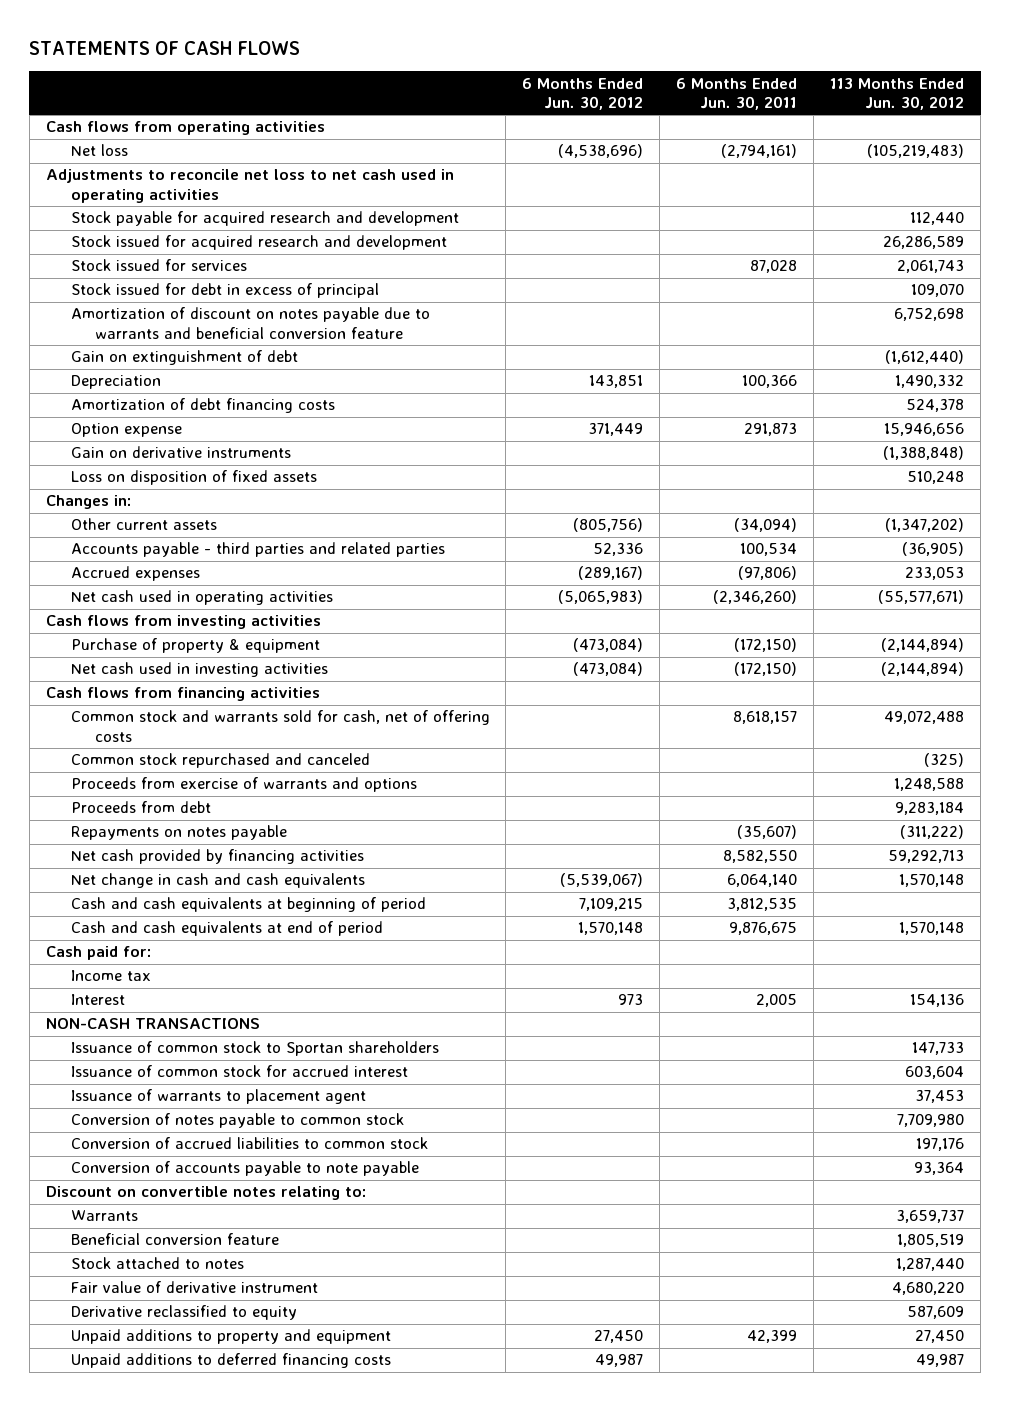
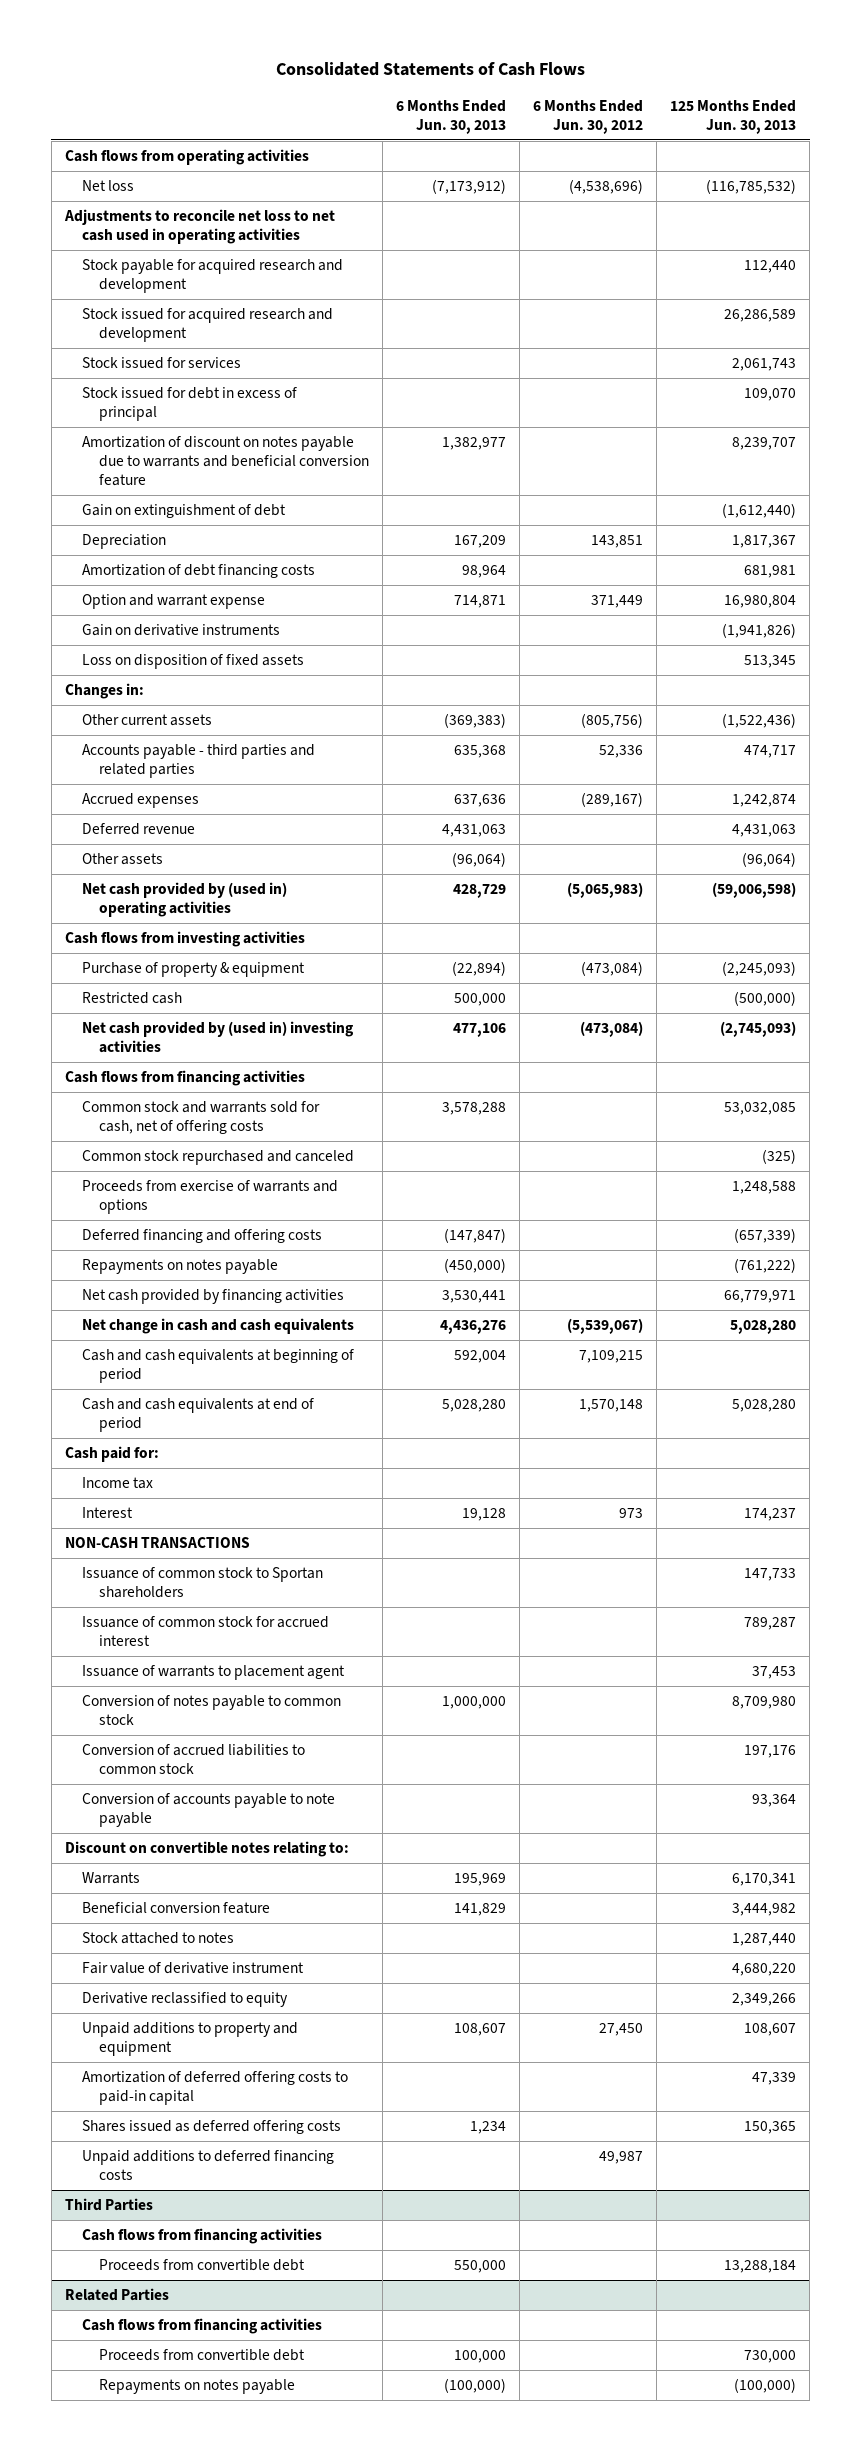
- STATEMENTS OF CASH FLOWS
+ Consolidated Statements of Cash Flows
- | 6 Months Ended Jun. 30, 2012 | 6 Months Ended Jun. 30, 2011 | 113 Months Ended Jun. 30, 2012
+ | 6 Months Ended Jun. 30, 2013 | 6 Months Ended Jun. 30, 2012 | 125 Months Ended Jun. 30, 2013
- Option expense | 371,449 | 291,873 | 15,946,656
+ Option and warrant expense | 714,871 | 371,449 | 16,980,804
- Net cash used in operating activities | (5,065,983) | (2,346,260) | (55,577,671)
+ Deferred revenue | 4,431,063 | | 4,431,063
+ Other assets | (96,064) | | (96,064)
+ Net cash provided by (used in) operating activities | 428,729 | (5,065,983) | (59,006,598)
- Net cash used in investing activities | (473,084) | (172,150) | (2,144,894)
+ Restricted cash | 500,000 | | (500,000)
+ Net cash provided by (used in) investing activities | 477,106 | (473,084) | (2,745,093)
- Proceeds from debt | | | 9,283,184
+ Deferred financing and offering costs | (147,847) | | (657,339)
+ Amortization of deferred offering costs to paid-in capital | | | 47,339
+ Shares issued as deferred offering costs | 1,234 | | 150,365
+ Third Parties
+ Cash flows from financing activities
+ Proceeds from convertible debt | 550,000 | | 13,288,184
+ Related Parties
+ Cash flows from financing activities
+ Proceeds from convertible debt | 100,000 | | 730,000
+ Repayments on notes payable | (100,000) | | (100,000)

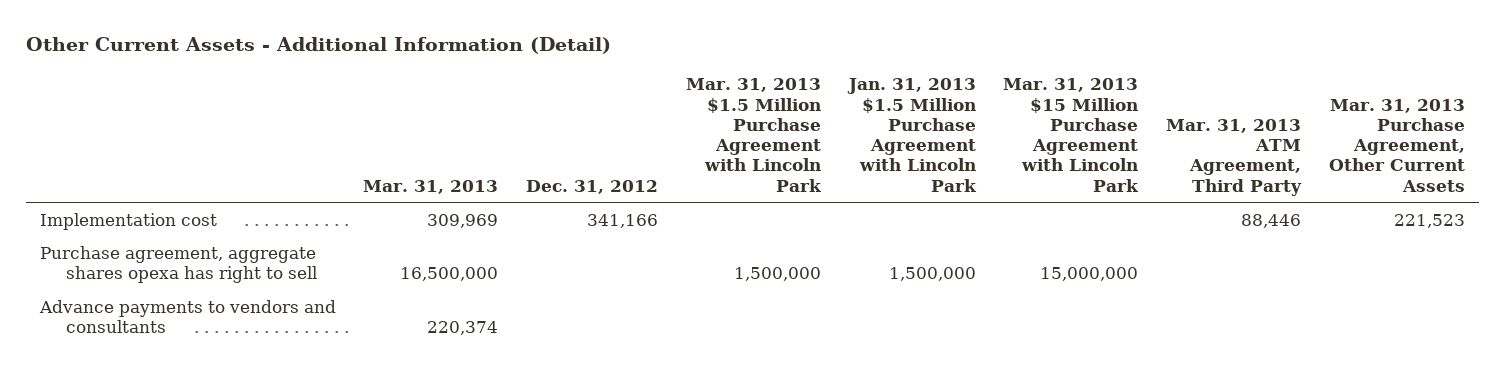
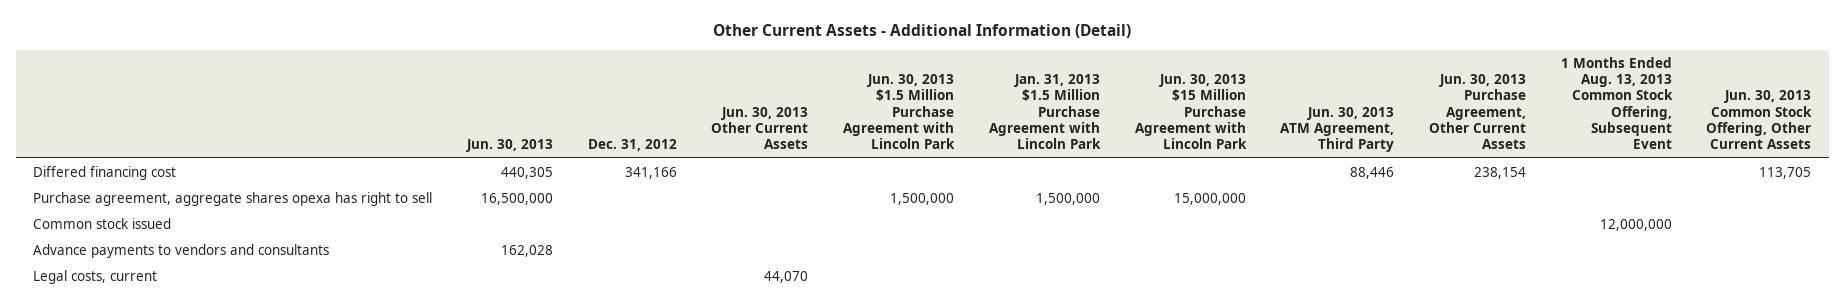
- | Mar. 31, 2013 | Dec. 31, 2012 | Mar. 31, 2013 $1.5 Million Purchase Agreement with Lincoln Park | Jan. 31, 2013 $1.5 Million Purchase Agreement with Lincoln Park | Mar. 31, 2013 $15 Million Purchase Agreement with Lincoln Park | Mar. 31, 2013 ATM Agreement, Third Party | Mar. 31, 2013 Purchase Agreement, Other Current Assets
+ | Jun. 30, 2013 | Dec. 31, 2012 | Jun. 30, 2013 Other Current Assets | Jun. 30, 2013 $1.5 Million Purchase Agreement with Lincoln Park | Jan. 31, 2013 $1.5 Million Purchase Agreement with Lincoln Park | Jun. 30, 2013 $15 Million Purchase Agreement with Lincoln Park | Jun. 30, 2013 ATM Agreement, Third Party | Jun. 30, 2013 Purchase Agreement, Other Current Assets | 1 Months Ended Aug. 13, 2013 Common Stock Offering, Subsequent Event | Jun. 30, 2013 Common Stock Offering, Other Current Assets
- Implementation cost | 309,969 | 341,166 | | | | 88,446 | 221,523
+ Differed financing cost | 440,305 | 341,166 | | | | | 88,446 | 238,154 | | 113,705
+ Common stock issued | | | | | | | | | 12,000,000 |
+ Legal costs, current | | | 44,070 | | | | | | |

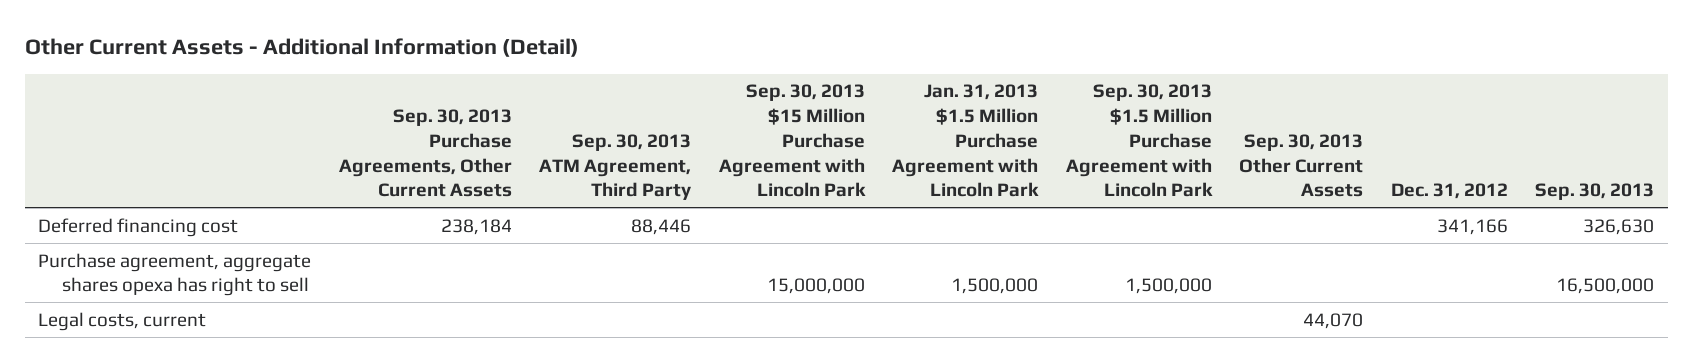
- | Jun. 30, 2013 | Dec. 31, 2012 | Jun. 30, 2013 Other Current Assets | Jun. 30, 2013 $1.5 Million Purchase Agreement with Lincoln Park | Jan. 31, 2013 $1.5 Million Purchase Agreement with Lincoln Park | Jun. 30, 2013 $15 Million Purchase Agreement with Lincoln Park | Jun. 30, 2013 ATM Agreement, Third Party | Jun. 30, 2013 Purchase Agreement, Other Current Assets | 1 Months Ended Aug. 13, 2013 Common Stock Offering, Subsequent Event | Jun. 30, 2013 Common Stock Offering, Other Current Assets
+ | Sep. 30, 2013 Purchase Agreements, Other Current Assets | Sep. 30, 2013 ATM Agreement, Third Party | Sep. 30, 2013 $15 Million Purchase Agreement with Lincoln Park | Jan. 31, 2013 $1.5 Million Purchase Agreement with Lincoln Park | Sep. 30, 2013 $1.5 Million Purchase Agreement with Lincoln Park | Sep. 30, 2013 Other Current Assets | Dec. 31, 2012 | Sep. 30, 2013
- Differed financing cost | 440,305 | 341,166 | | | | | 88,446 | 238,154 | | 113,705
+ Deferred financing cost | 238,184 | 88,446 | | | | | 341,166 | 326,630
- Common stock issued | | | | | | | | | 12,000,000 |
- Advance payments to vendors and consultants | 162,028 | | | | | | | | |

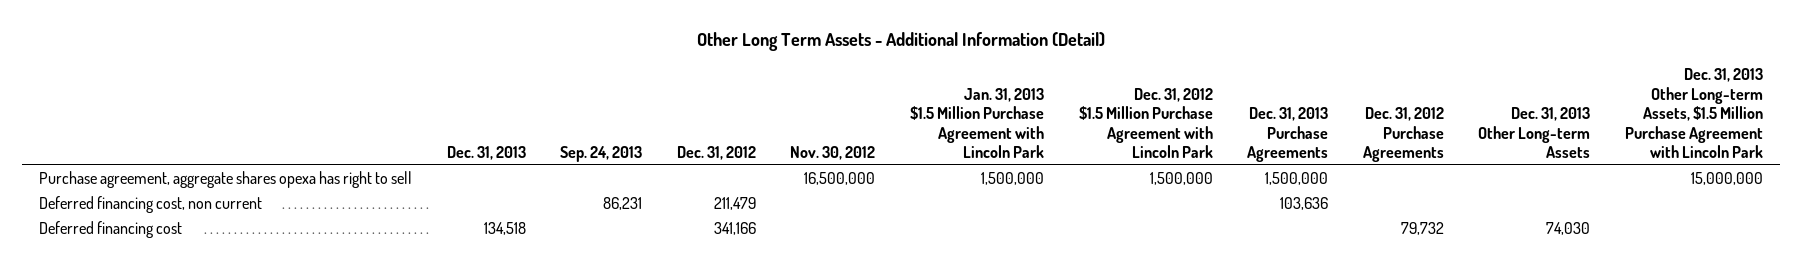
- Other Current Assets - Additional Information (Detail)
+ Other Long Term Assets - Additional Information (Detail)
- | Sep. 30, 2013 Purchase Agreements, Other Current Assets | Sep. 30, 2013 ATM Agreement, Third Party | Sep. 30, 2013 $15 Million Purchase Agreement with Lincoln Park | Jan. 31, 2013 $1.5 Million Purchase Agreement with Lincoln Park | Sep. 30, 2013 $1.5 Million Purchase Agreement with Lincoln Park | Sep. 30, 2013 Other Current Assets | Dec. 31, 2012 | Sep. 30, 2013
+ | Dec. 31, 2013 | Sep. 24, 2013 | Dec. 31, 2012 | Nov. 30, 2012 | Jan. 31, 2013 $1.5 Million Purchase Agreement with Lincoln Park | Dec. 31, 2012 $1.5 Million Purchase Agreement with Lincoln Park | Dec. 31, 2013 Purchase Agreements | Dec. 31, 2012 Purchase Agreements | Dec. 31, 2013 Other Long-term Assets | Dec. 31, 2013 Other Long-term Assets, $1.5 Million Purchase Agreement with Lincoln Park
- Legal costs, current | | | | | | 44,070 | |
+ Deferred financing cost, non current | | 86,231 | 211,479 | | | | 103,636 | | |
moved down: Deferred financing cost | 134,518 | | 341,166 | | | | | 79,732 | 74,030 |

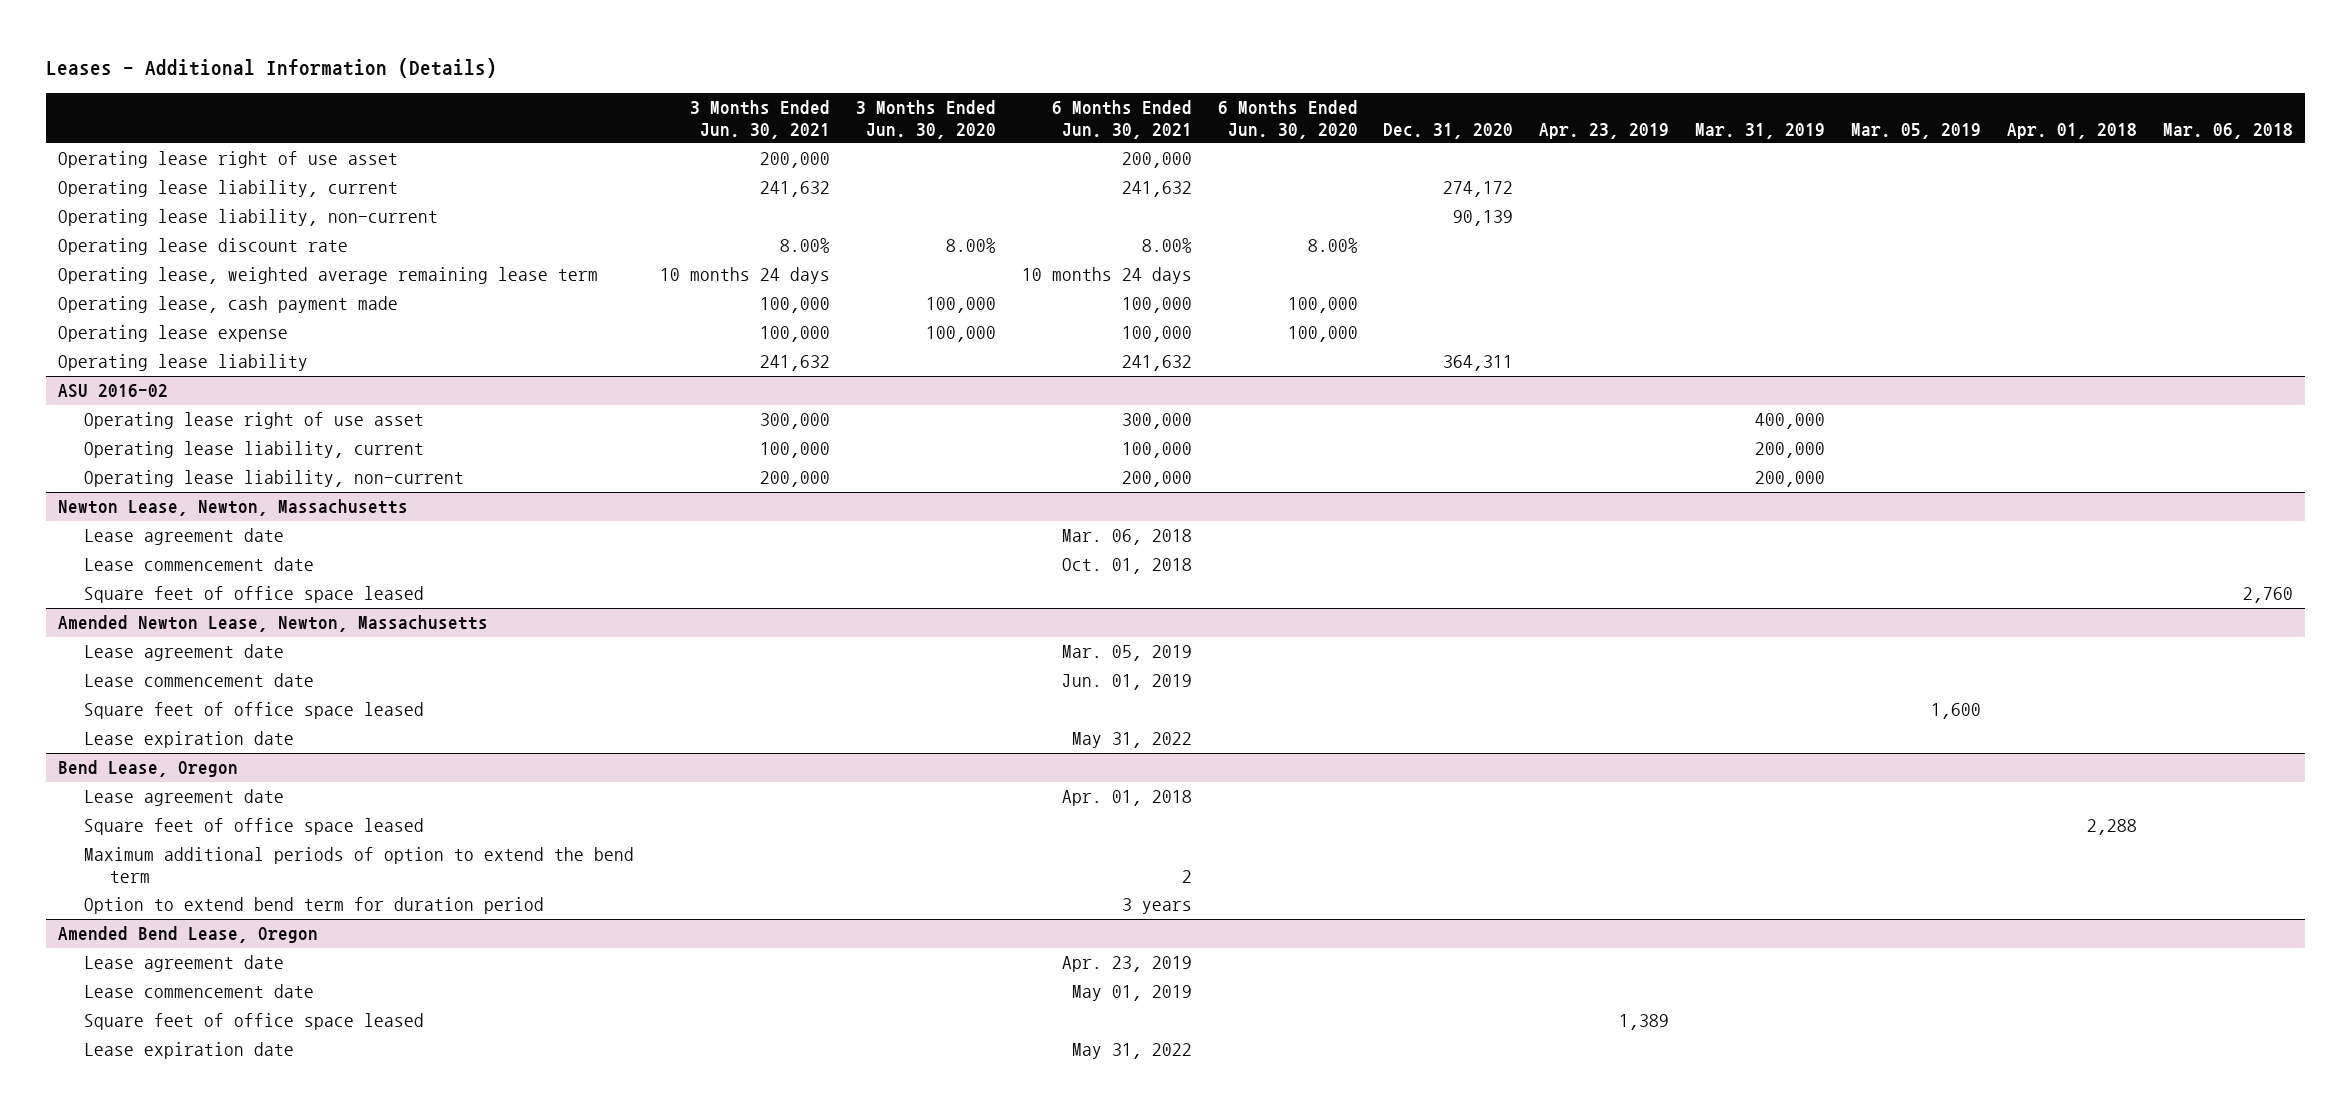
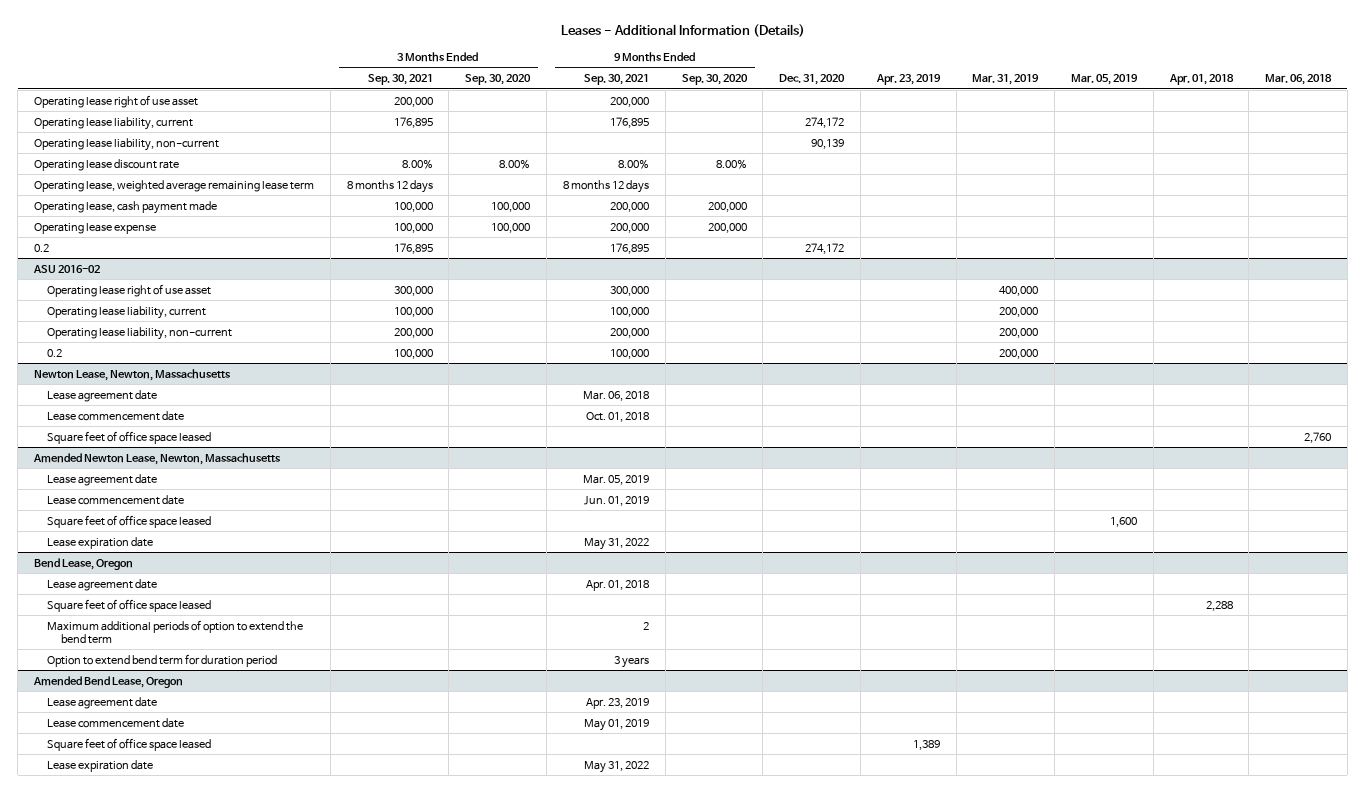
- | 3 Months Ended Jun. 30, 2021 | 3 Months Ended Jun. 30, 2020 | 6 Months Ended Jun. 30, 2021 | 6 Months Ended Jun. 30, 2020 | Dec. 31, 2020 | Apr. 23, 2019 | Mar. 31, 2019 | Mar. 05, 2019 | Apr. 01, 2018 | Mar. 06, 2018
+ | 3 Months Ended Sep. 30, 2021 | 3 Months Ended Sep. 30, 2020 | 9 Months Ended Sep. 30, 2021 | 9 Months Ended Sep. 30, 2020 | Dec. 31, 2020 | Apr. 23, 2019 | Mar. 31, 2019 | Mar. 05, 2019 | Apr. 01, 2018 | Mar. 06, 2018
- Operating lease liability | 241,632 | | 241,632 | | 364,311 | | | | |
+ 0.2 | 176,895 | | 176,895 | | 274,172 | | | | |
@ ASU 2016-02
+ 0.2 | 100,000 | | 100,000 | | | | 200,000 | | |

